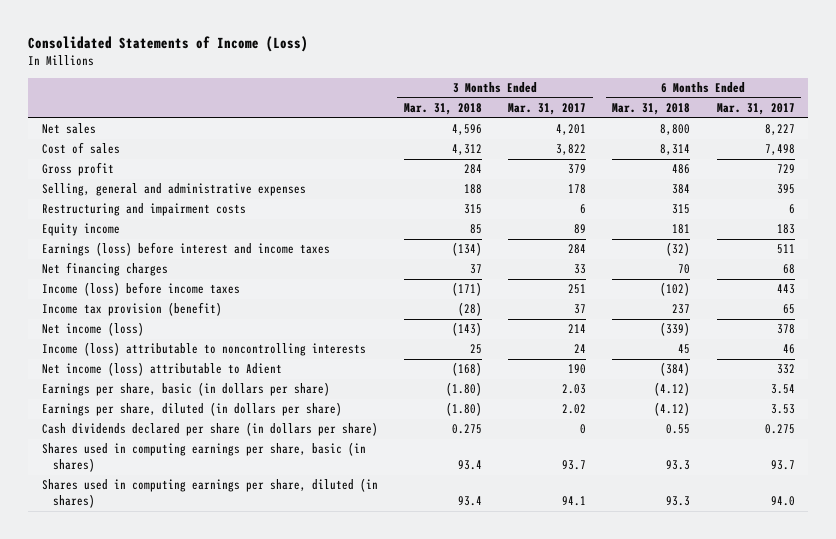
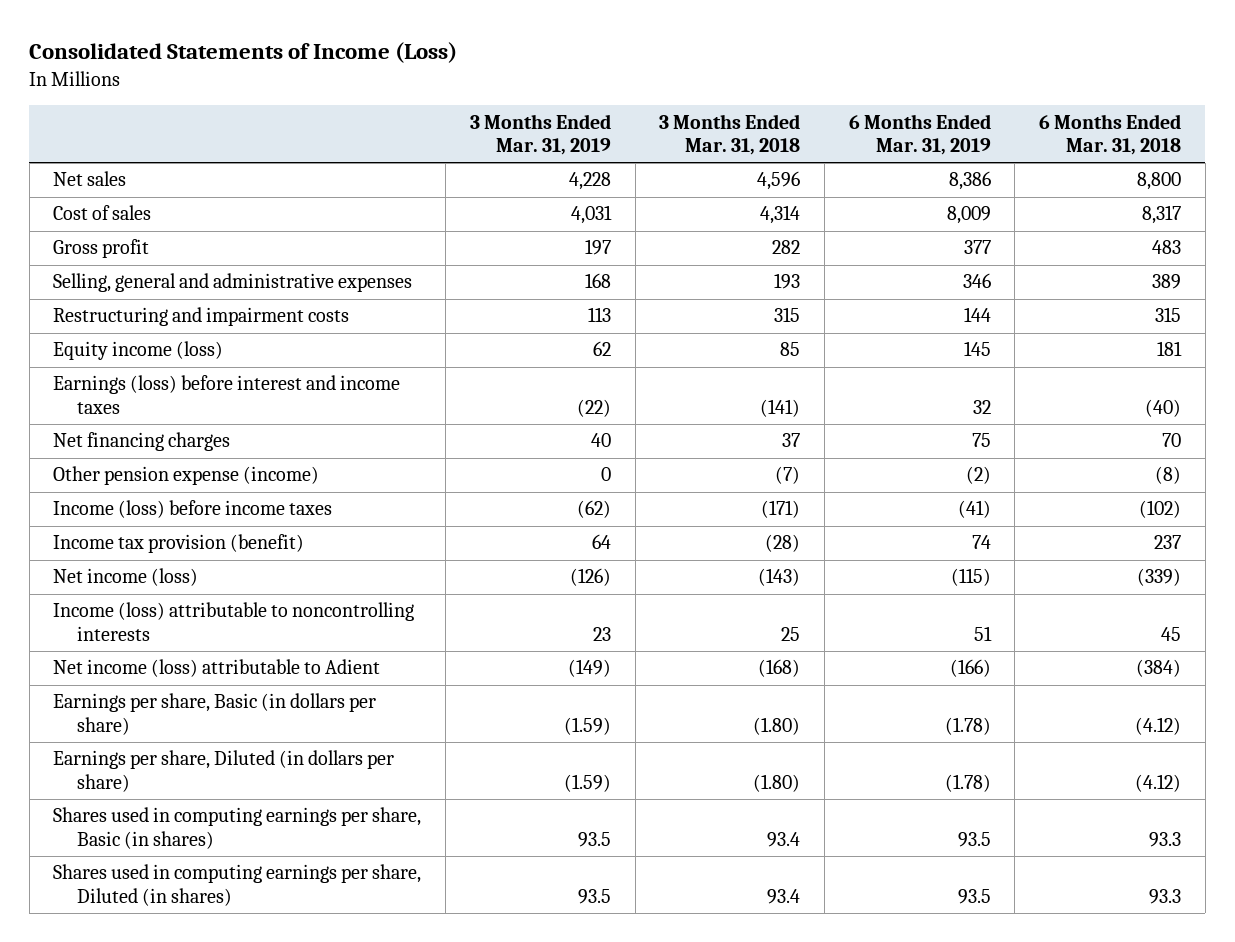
- | 3 Months Ended Mar. 31, 2018 | 3 Months Ended Mar. 31, 2017 | 6 Months Ended Mar. 31, 2018 | 6 Months Ended Mar. 31, 2017
+ | 3 Months Ended Mar. 31, 2019 | 3 Months Ended Mar. 31, 2018 | 6 Months Ended Mar. 31, 2019 | 6 Months Ended Mar. 31, 2018
- Cost of sales | 4,312 | 3,822 | 8,314 | 7,498
- Gross profit | 284 | 379 | 486 | 729
- Selling, general and administrative expenses | 188 | 178 | 384 | 395
+ Cost of sales | 4,031 | 4,314 | 8,009 | 8,317
+ Gross profit | 197 | 282 | 377 | 483
+ Selling, general and administrative expenses | 168 | 193 | 346 | 389
- Equity income | 85 | 89 | 181 | 183
- Earnings (loss) before interest and income taxes | (134) | 284 | (32) | 511
+ Equity income (loss) | 62 | 85 | 145 | 181
+ Earnings (loss) before interest and income taxes | (22) | (141) | 32 | (40)
+ Other pension expense (income) | 0 | (7) | (2) | (8)
- Earnings per share, basic (in dollars per share) | (1.80) | 2.03 | (4.12) | 3.54
- Earnings per share, diluted (in dollars per share) | (1.80) | 2.02 | (4.12) | 3.53
- Cash dividends declared per share (in dollars per share) | 0.275 | 0 | 0.55 | 0.275
- Shares used in computing earnings per share, basic (in shares) | 93.4 | 93.7 | 93.3 | 93.7
- Shares used in computing earnings per share, diluted (in shares) | 93.4 | 94.1 | 93.3 | 94.0
+ Earnings per share, Basic (in dollars per share) | (1.59) | (1.80) | (1.78) | (4.12)
+ Earnings per share, Diluted (in dollars per share) | (1.59) | (1.80) | (1.78) | (4.12)
+ Shares used in computing earnings per share, Basic (in shares) | 93.5 | 93.4 | 93.5 | 93.3
+ Shares used in computing earnings per share, Diluted (in shares) | 93.5 | 93.4 | 93.5 | 93.3

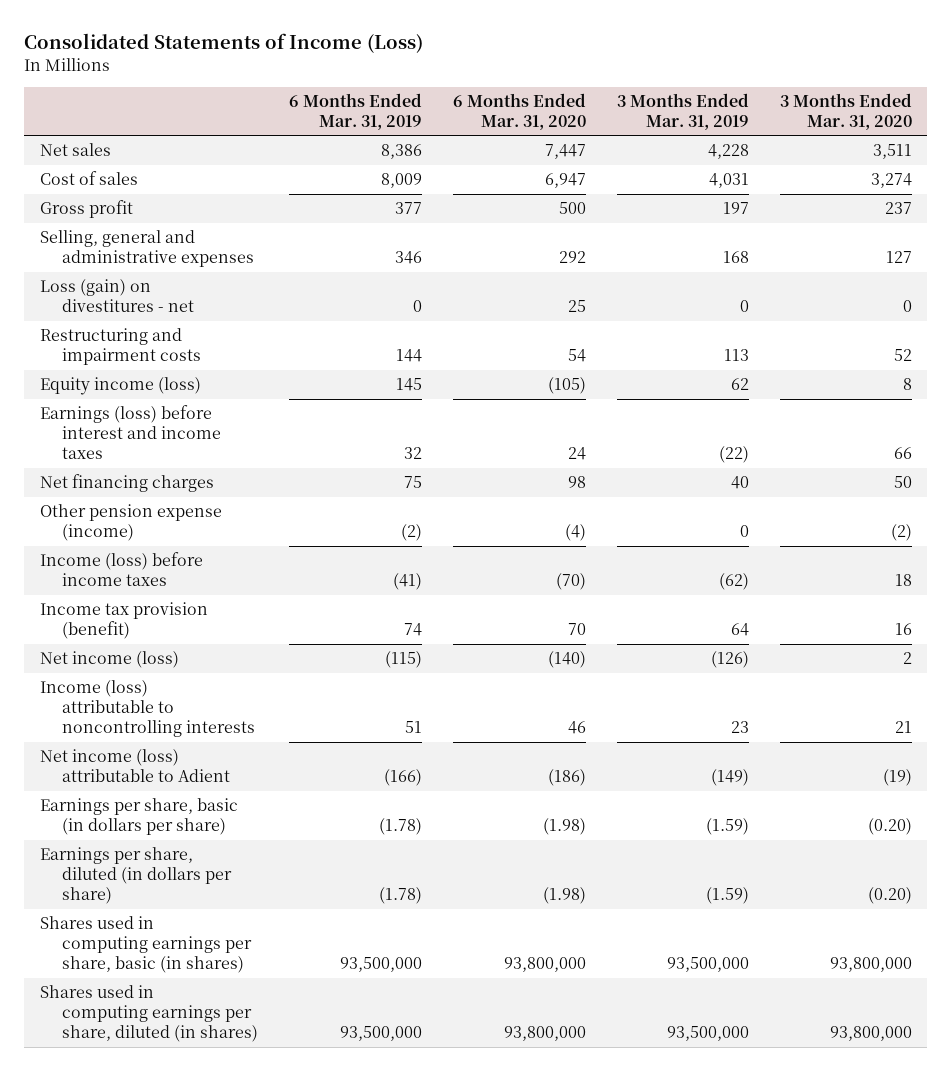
- | 3 Months Ended Mar. 31, 2019 | 3 Months Ended Mar. 31, 2018 | 6 Months Ended Mar. 31, 2019 | 6 Months Ended Mar. 31, 2018
+ | 6 Months Ended Mar. 31, 2019 | 6 Months Ended Mar. 31, 2020 | 3 Months Ended Mar. 31, 2019 | 3 Months Ended Mar. 31, 2020
+ Loss (gain) on divestitures - net | 0 | 25 | 0 | 0
- Earnings per share, Basic (in dollars per share) | (1.59) | (1.80) | (1.78) | (4.12)
- Earnings per share, Diluted (in dollars per share) | (1.59) | (1.80) | (1.78) | (4.12)
- Shares used in computing earnings per share, Basic (in shares) | 93.5 | 93.4 | 93.5 | 93.3
- Shares used in computing earnings per share, Diluted (in shares) | 93.5 | 93.4 | 93.5 | 93.3
+ Earnings per share, basic (in dollars per share) | (1.78) | (1.98) | (1.59) | (0.20)
+ Earnings per share, diluted (in dollars per share) | (1.78) | (1.98) | (1.59) | (0.20)
+ Shares used in computing earnings per share, basic (in shares) | 93,500,000 | 93,800,000 | 93,500,000 | 93,800,000
+ Shares used in computing earnings per share, diluted (in shares) | 93,500,000 | 93,800,000 | 93,500,000 | 93,800,000

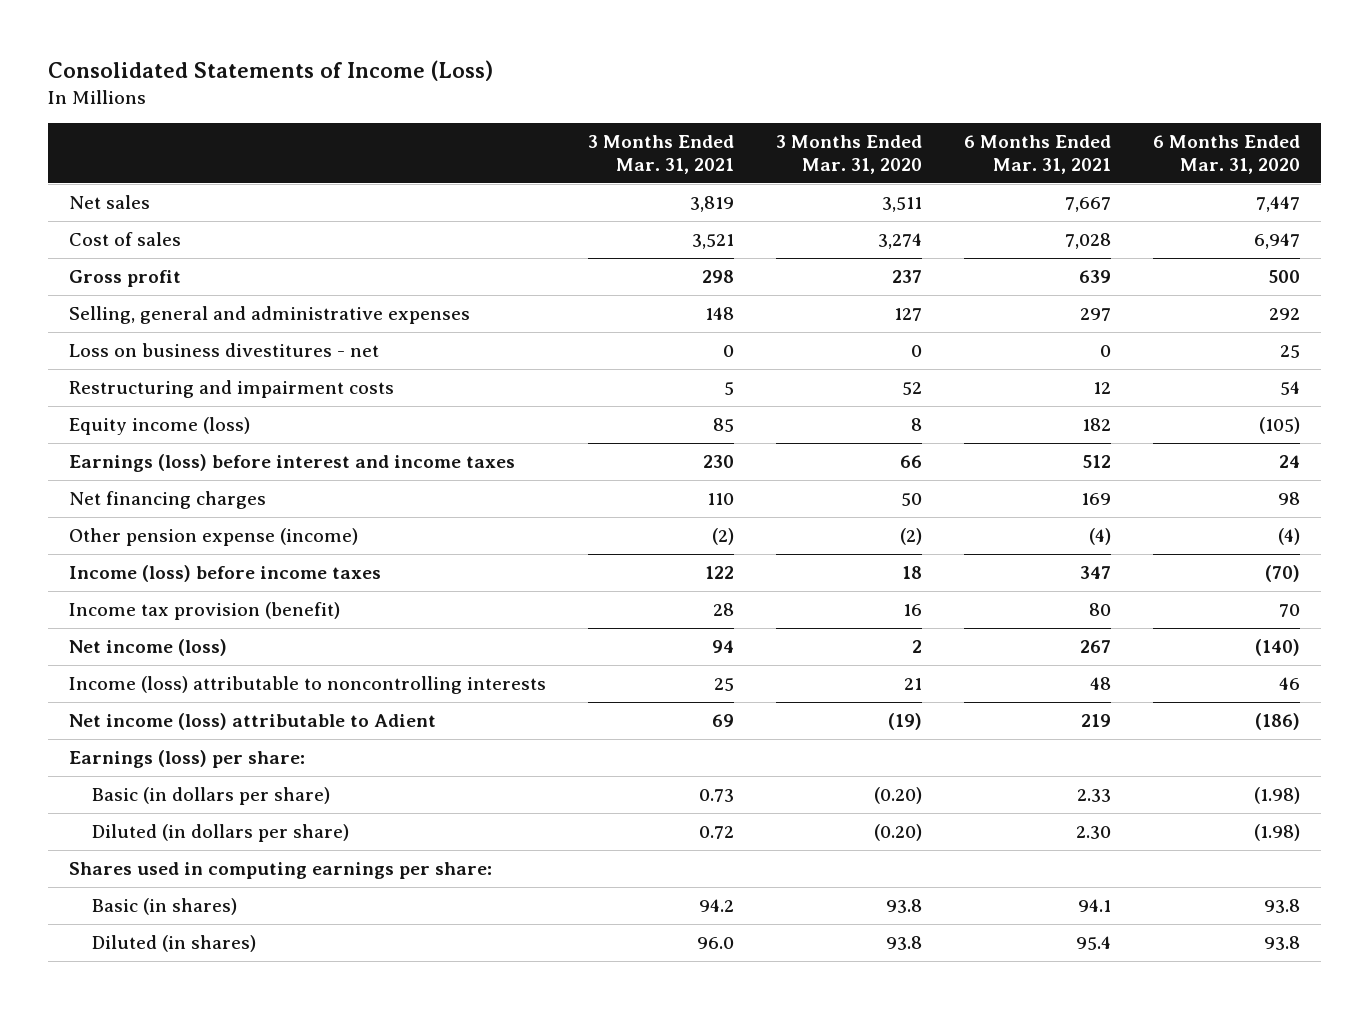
- | 6 Months Ended Mar. 31, 2019 | 6 Months Ended Mar. 31, 2020 | 3 Months Ended Mar. 31, 2019 | 3 Months Ended Mar. 31, 2020
+ | 3 Months Ended Mar. 31, 2021 | 3 Months Ended Mar. 31, 2020 | 6 Months Ended Mar. 31, 2021 | 6 Months Ended Mar. 31, 2020
- Loss (gain) on divestitures - net | 0 | 25 | 0 | 0
+ Loss on business divestitures - net | 0 | 0 | 0 | 25
- Earnings per share, basic (in dollars per share) | (1.78) | (1.98) | (1.59) | (0.20)
- Earnings per share, diluted (in dollars per share) | (1.78) | (1.98) | (1.59) | (0.20)
- Shares used in computing earnings per share, basic (in shares) | 93,500,000 | 93,800,000 | 93,500,000 | 93,800,000
- Shares used in computing earnings per share, diluted (in shares) | 93,500,000 | 93,800,000 | 93,500,000 | 93,800,000
+ Earnings (loss) per share:
+ Basic (in dollars per share) | 0.73 | (0.20) | 2.33 | (1.98)
+ Diluted (in dollars per share) | 0.72 | (0.20) | 2.30 | (1.98)
+ Shares used in computing earnings per share:
+ Basic (in shares) | 94.2 | 93.8 | 94.1 | 93.8
+ Diluted (in shares) | 96.0 | 93.8 | 95.4 | 93.8

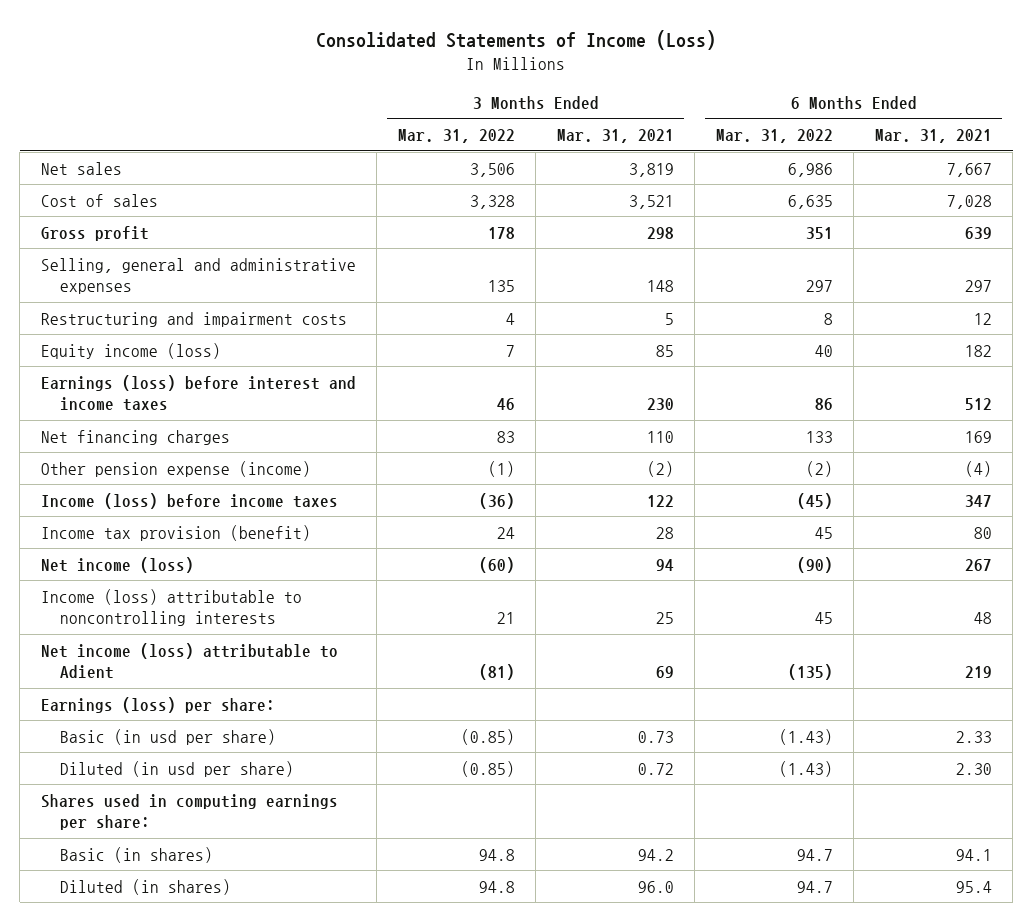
- | 3 Months Ended Mar. 31, 2021 | 3 Months Ended Mar. 31, 2020 | 6 Months Ended Mar. 31, 2021 | 6 Months Ended Mar. 31, 2020
+ | 3 Months Ended Mar. 31, 2022 | 3 Months Ended Mar. 31, 2021 | 6 Months Ended Mar. 31, 2022 | 6 Months Ended Mar. 31, 2021
- Loss on business divestitures - net | 0 | 0 | 0 | 25
- Basic (in dollars per share) | 0.73 | (0.20) | 2.33 | (1.98)
- Diluted (in dollars per share) | 0.72 | (0.20) | 2.30 | (1.98)
+ Basic (in usd per share) | (0.85) | 0.73 | (1.43) | 2.33
+ Diluted (in usd per share) | (0.85) | 0.72 | (1.43) | 2.30

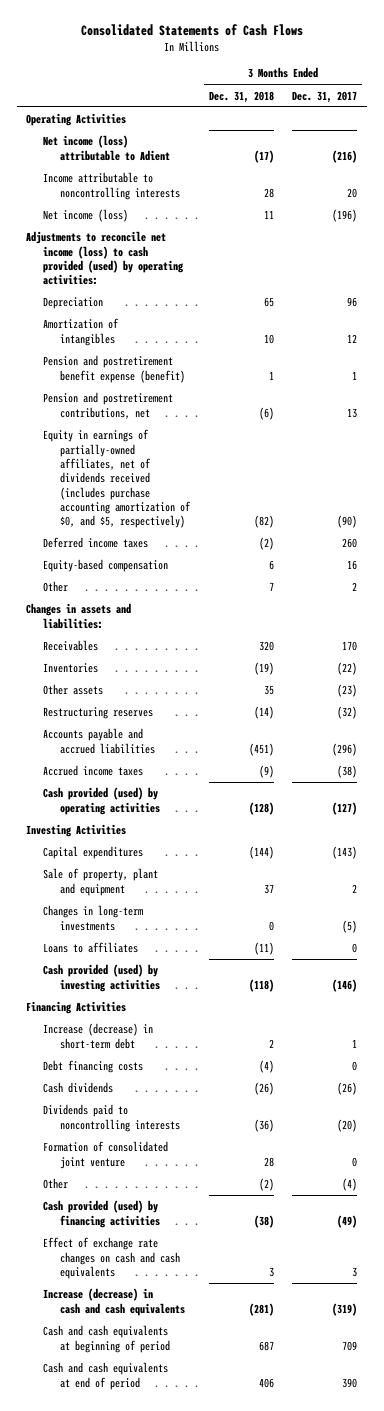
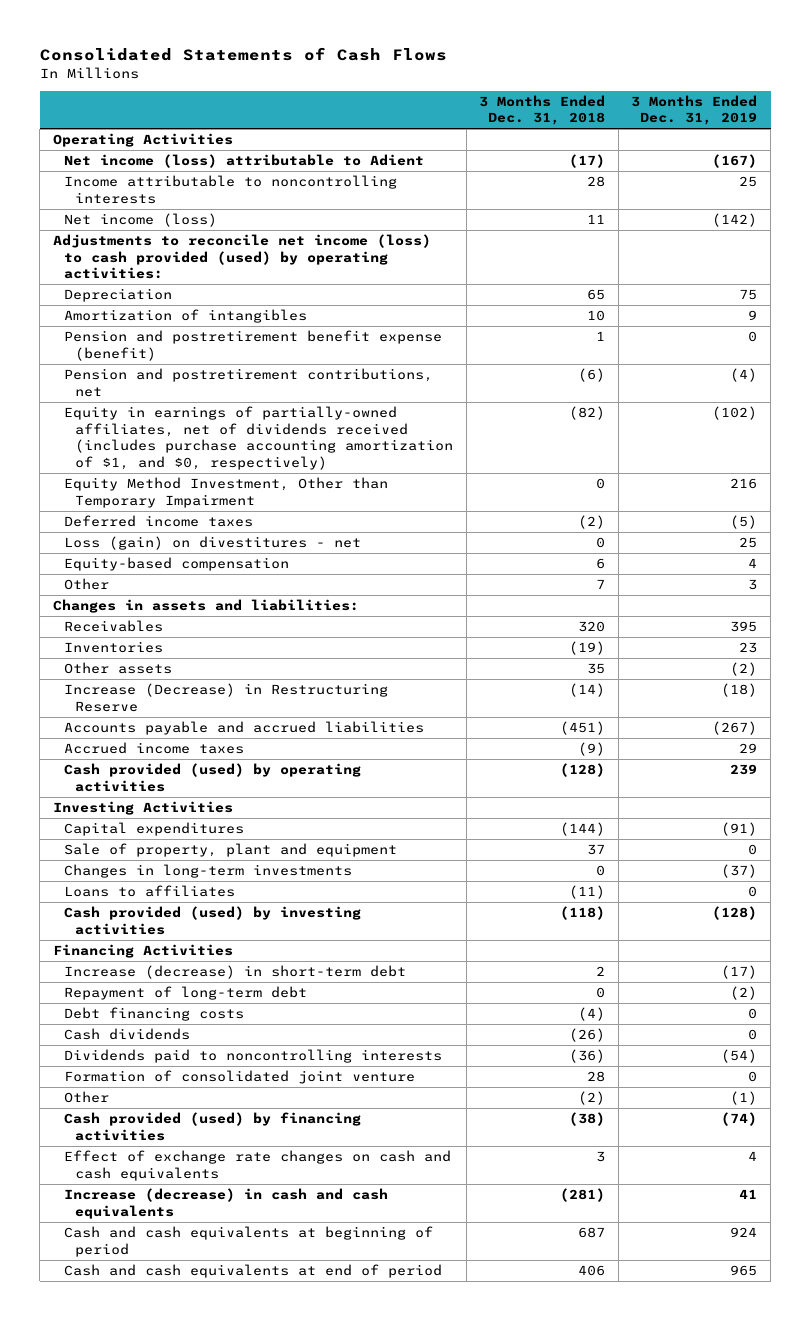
- | 3 Months Ended Dec. 31, 2018 | 3 Months Ended Dec. 31, 2017
+ | 3 Months Ended Dec. 31, 2018 | 3 Months Ended Dec. 31, 2019
- Equity in earnings of partially-owned affiliates, net of dividends received (includes purchase accounting amortization of $0, and $5, respectively) | (82) | (90)
+ Equity in earnings of partially-owned affiliates, net of dividends received (includes purchase accounting amortization of $1, and $0, respectively) | (82) | (102)
+ Equity Method Investment, Other than Temporary Impairment | 0 | 216
+ Loss (gain) on divestitures - net | 0 | 25
- Restructuring reserves | (14) | (32)
+ Increase (Decrease) in Restructuring Reserve | (14) | (18)
+ Repayment of long-term debt | 0 | (2)

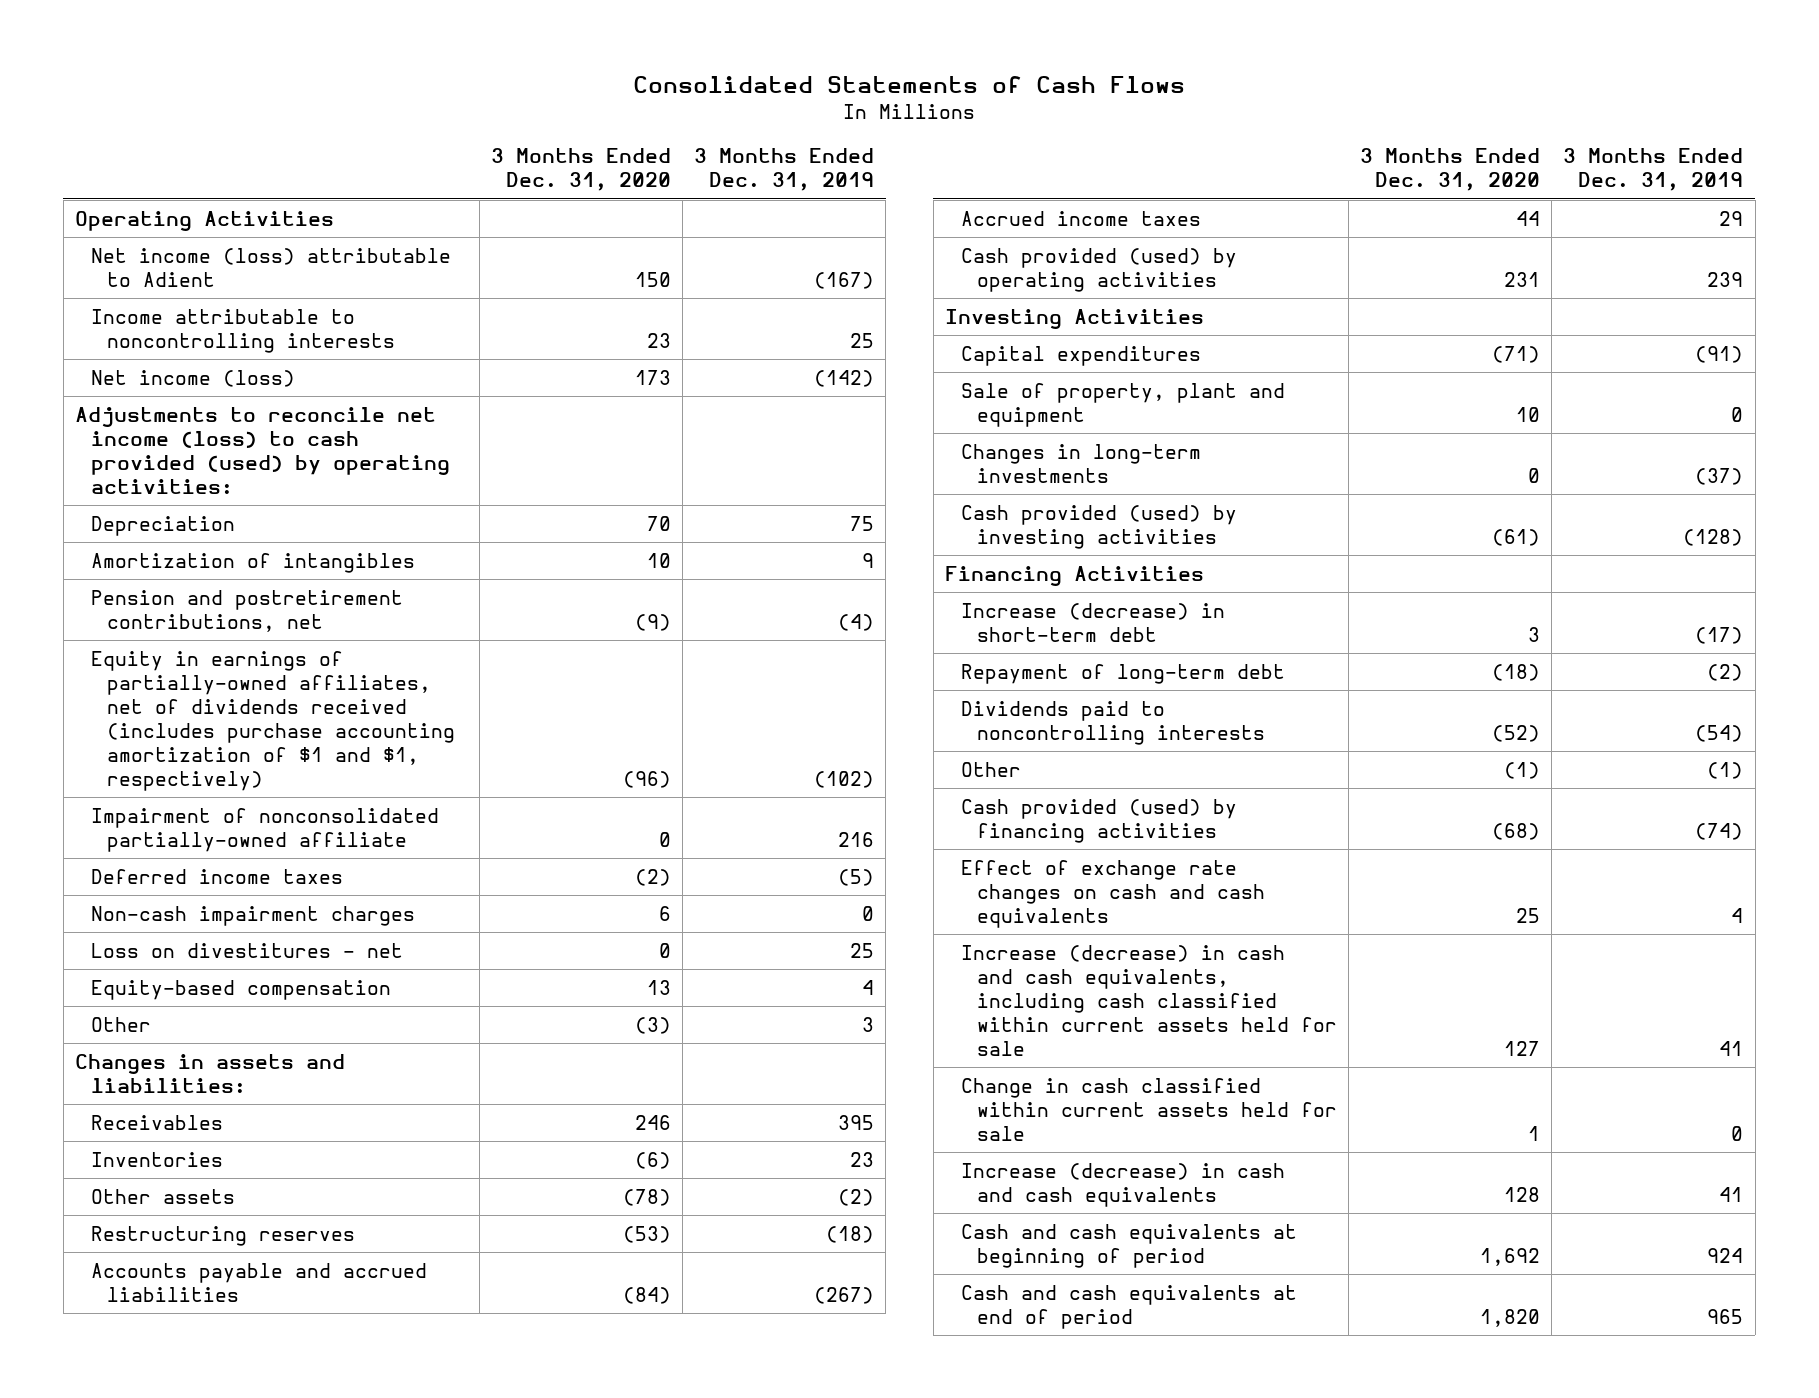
- | 3 Months Ended Dec. 31, 2018 | 3 Months Ended Dec. 31, 2019
+ | 3 Months Ended Dec. 31, 2020 | 3 Months Ended Dec. 31, 2019
- Pension and postretirement benefit expense (benefit) | 1 | 0
- Equity in earnings of partially-owned affiliates, net of dividends received (includes purchase accounting amortization of $1, and $0, respectively) | (82) | (102)
- Equity Method Investment, Other than Temporary Impairment | 0 | 216
+ Equity in earnings of partially-owned affiliates, net of dividends received (includes purchase accounting amortization of $1 and $1, respectively) | (96) | (102)
+ Impairment of nonconsolidated partially-owned affiliate | 0 | 216
- Loss (gain) on divestitures - net | 0 | 25
+ Non-cash impairment charges | 6 | 0
+ Loss on divestitures - net | 0 | 25
- Increase (Decrease) in Restructuring Reserve | (14) | (18)
+ Restructuring reserves | (53) | (18)
- Loans to affiliates | (11) | 0
- Debt financing costs | (4) | 0
- Cash dividends | (26) | 0
- Formation of consolidated joint venture | 28 | 0
+ Increase (decrease) in cash and cash equivalents, including cash classified within current assets held for sale | 127 | 41
+ Change in cash classified within current assets held for sale | 1 | 0

